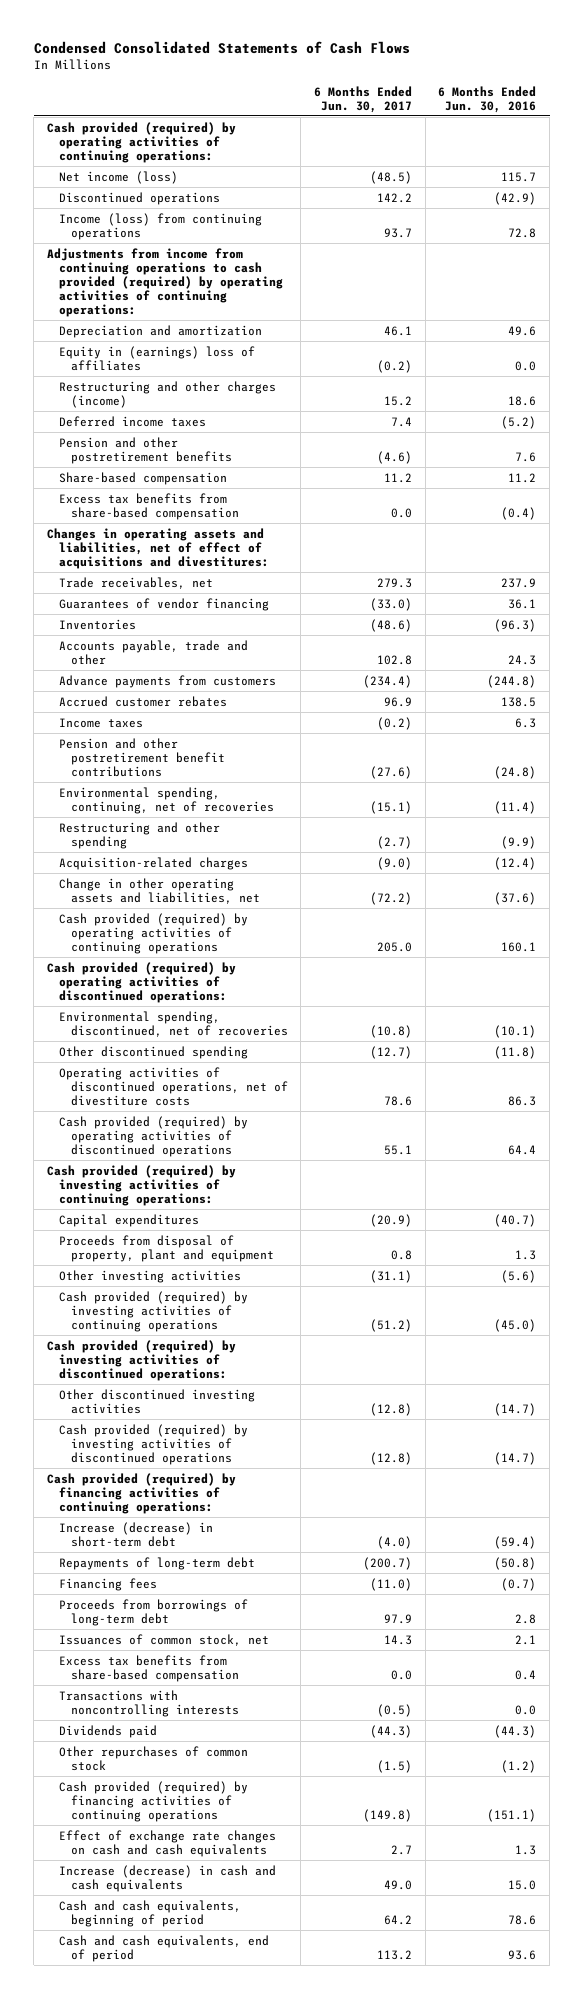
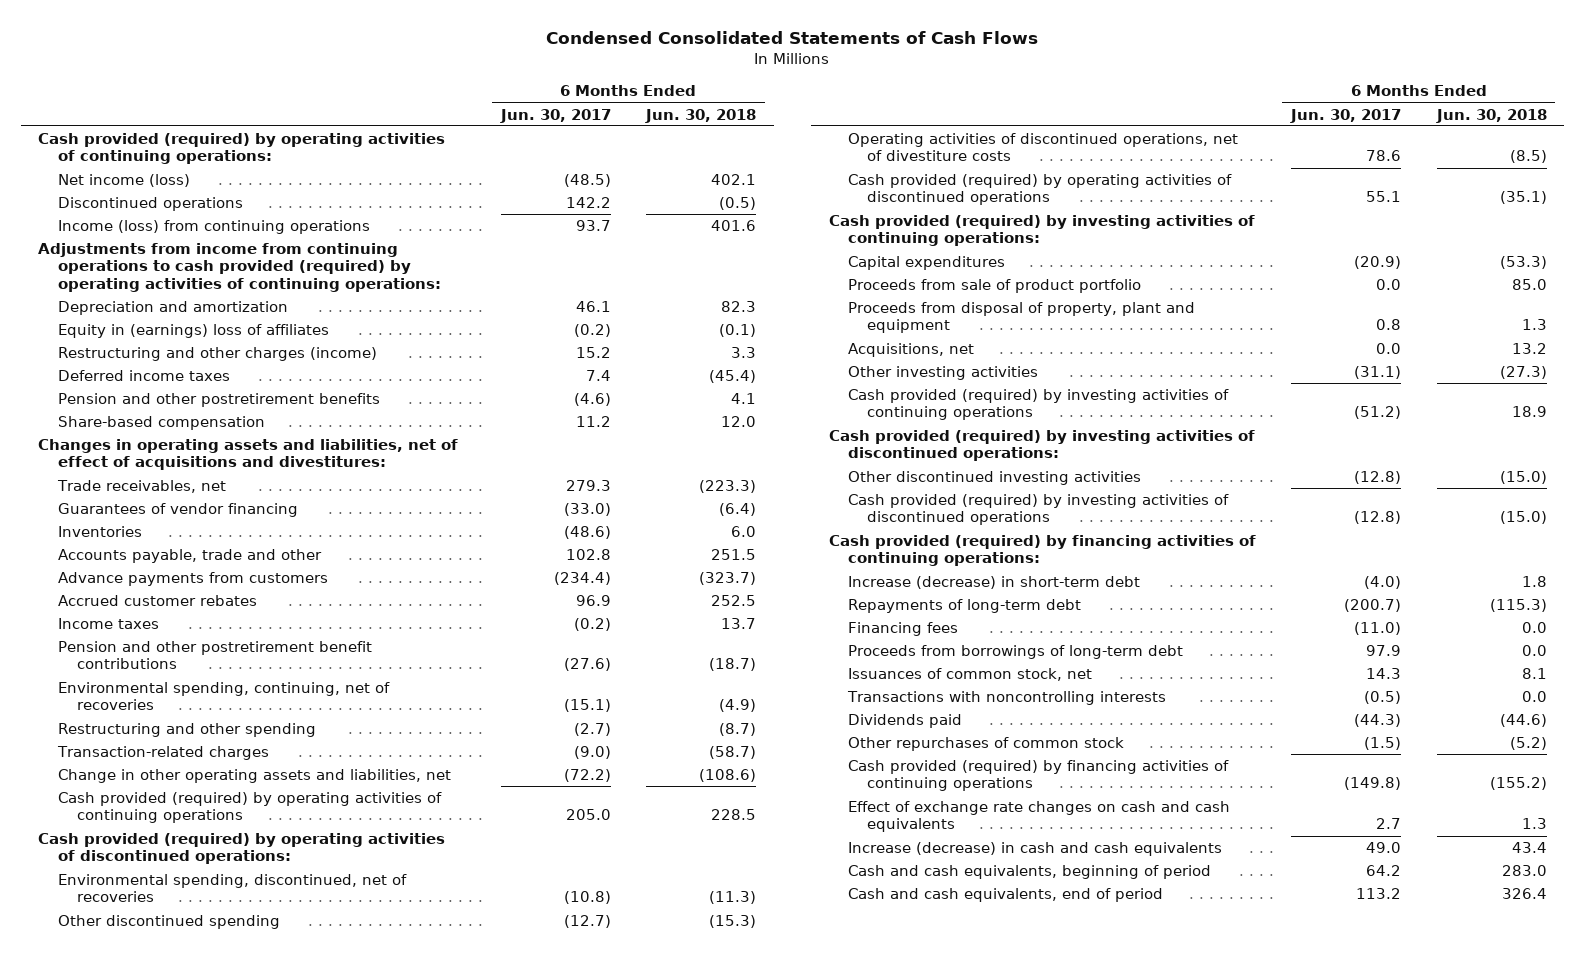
- | 6 Months Ended Jun. 30, 2017 | 6 Months Ended Jun. 30, 2016
+ | 6 Months Ended Jun. 30, 2017 | 6 Months Ended Jun. 30, 2018
- Excess tax benefits from share-based compensation | 0.0 | (0.4)
- Acquisition-related charges | (9.0) | (12.4)
+ Transaction-related charges | (9.0) | (58.7)
+ Proceeds from sale of product portfolio | 0.0 | 85.0
+ Acquisitions, net | 0.0 | 13.2
- Excess tax benefits from share-based compensation | 0.0 | 0.4

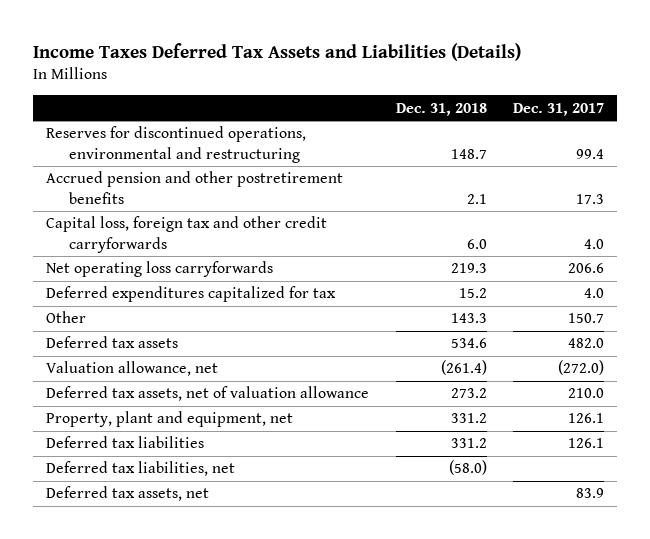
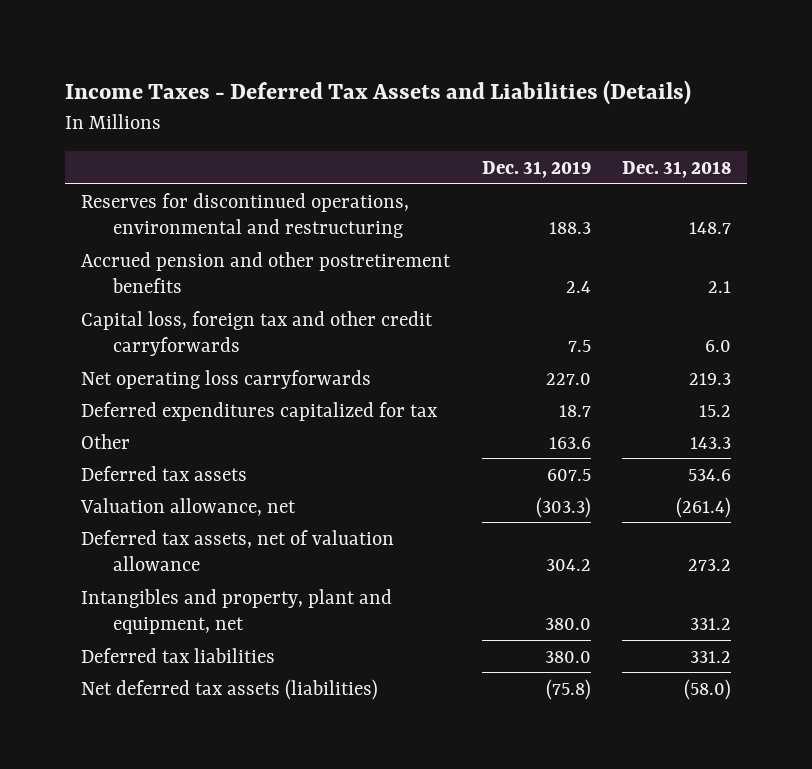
- Income Taxes Deferred Tax Assets and Liabilities (Details)
+ Income Taxes - Deferred Tax Assets and Liabilities (Details)
- | Dec. 31, 2018 | Dec. 31, 2017
+ | Dec. 31, 2019 | Dec. 31, 2018
- Property, plant and equipment, net | 331.2 | 126.1
+ Intangibles and property, plant and equipment, net | 380.0 | 331.2
- Deferred tax liabilities, net | (58.0) |
- Deferred tax assets, net | | 83.9
+ Net deferred tax assets (liabilities) | (75.8) | (58.0)

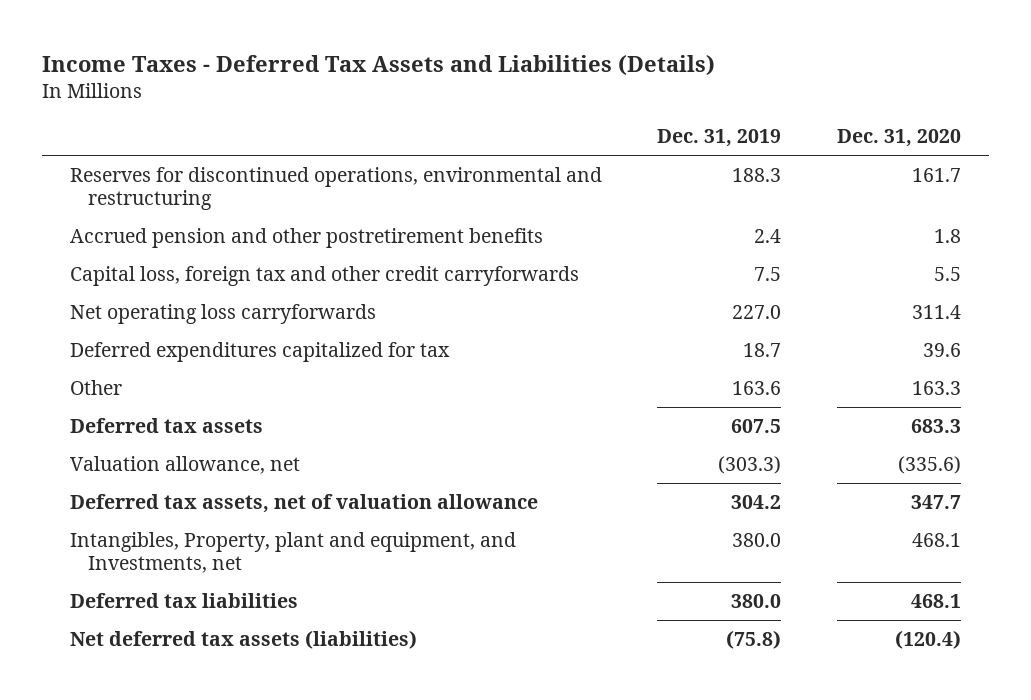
- | Dec. 31, 2019 | Dec. 31, 2018
+ | Dec. 31, 2019 | Dec. 31, 2020
- Intangibles and property, plant and equipment, net | 380.0 | 331.2
+ Intangibles, Property, plant and equipment, and Investments, net | 380.0 | 468.1

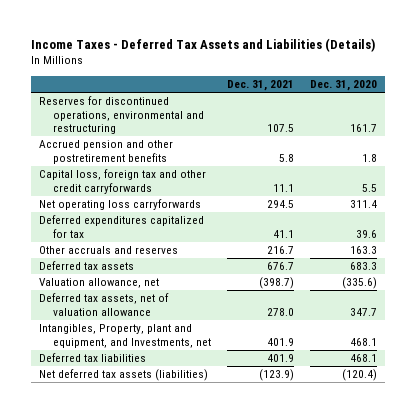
- | Dec. 31, 2019 | Dec. 31, 2020
+ | Dec. 31, 2021 | Dec. 31, 2020
- Other | 163.6 | 163.3
+ Other accruals and reserves | 216.7 | 163.3

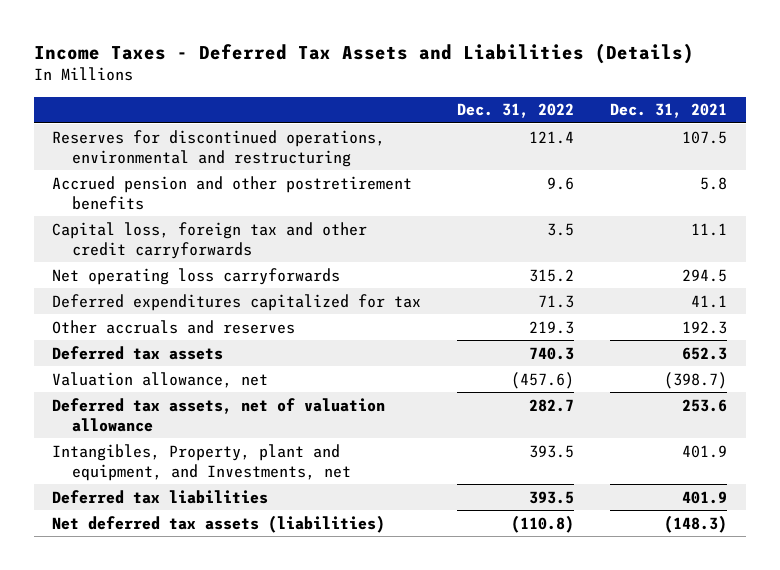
- | Dec. 31, 2021 | Dec. 31, 2020
+ | Dec. 31, 2022 | Dec. 31, 2021
- Other accruals and reserves | 216.7 | 163.3
- Deferred tax assets | 676.7 | 683.3
+ Other accruals and reserves | 219.3 | 192.3
+ Deferred tax assets | 740.3 | 652.3
- Deferred tax assets, net of valuation allowance | 278.0 | 347.7
+ Deferred tax assets, net of valuation allowance | 282.7 | 253.6
- Net deferred tax assets (liabilities) | (123.9) | (120.4)
+ Net deferred tax assets (liabilities) | (110.8) | (148.3)

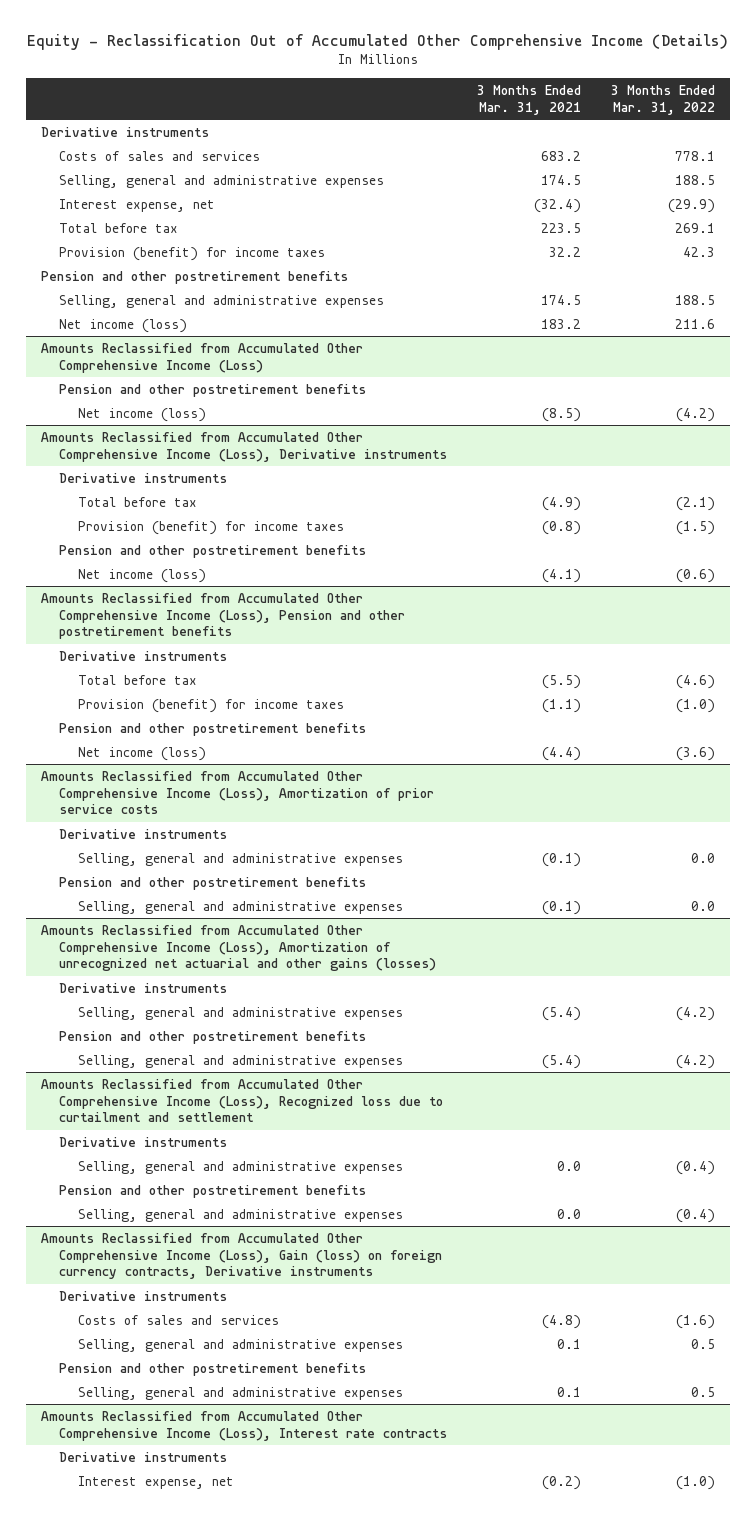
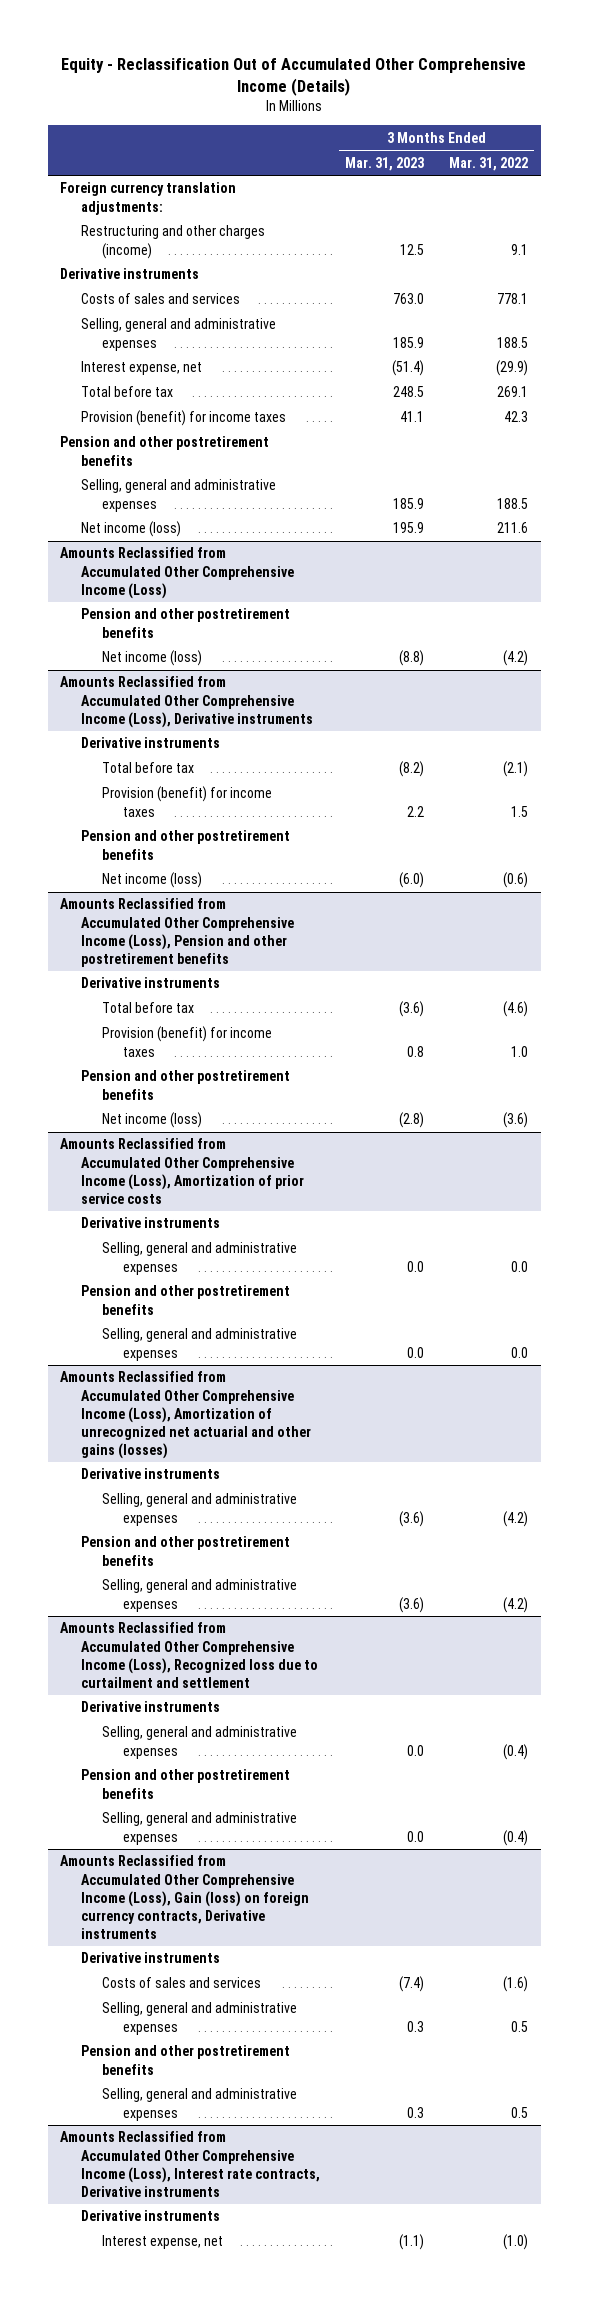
- | 3 Months Ended Mar. 31, 2021 | 3 Months Ended Mar. 31, 2022
+ | 3 Months Ended Mar. 31, 2023 | 3 Months Ended Mar. 31, 2022
+ Foreign currency translation adjustments:
+ Restructuring and other charges (income) | 12.5 | 9.1
@ Amounts Reclassified from Accumulated Other Comprehensive Income (Loss), Derivative instruments
- Provision (benefit) for income taxes | (0.8) | (1.5)
+ Provision (benefit) for income taxes | 2.2 | 1.5
@ Amounts Reclassified from Accumulated Other Comprehensive Income (Loss), Pension and other postretirement benefits
- Provision (benefit) for income taxes | (1.1) | (1.0)
+ Provision (benefit) for income taxes | 0.8 | 1.0
- Amounts Reclassified from Accumulated Other Comprehensive Income (Loss), Interest rate contracts
+ Amounts Reclassified from Accumulated Other Comprehensive Income (Loss), Interest rate contracts, Derivative instruments

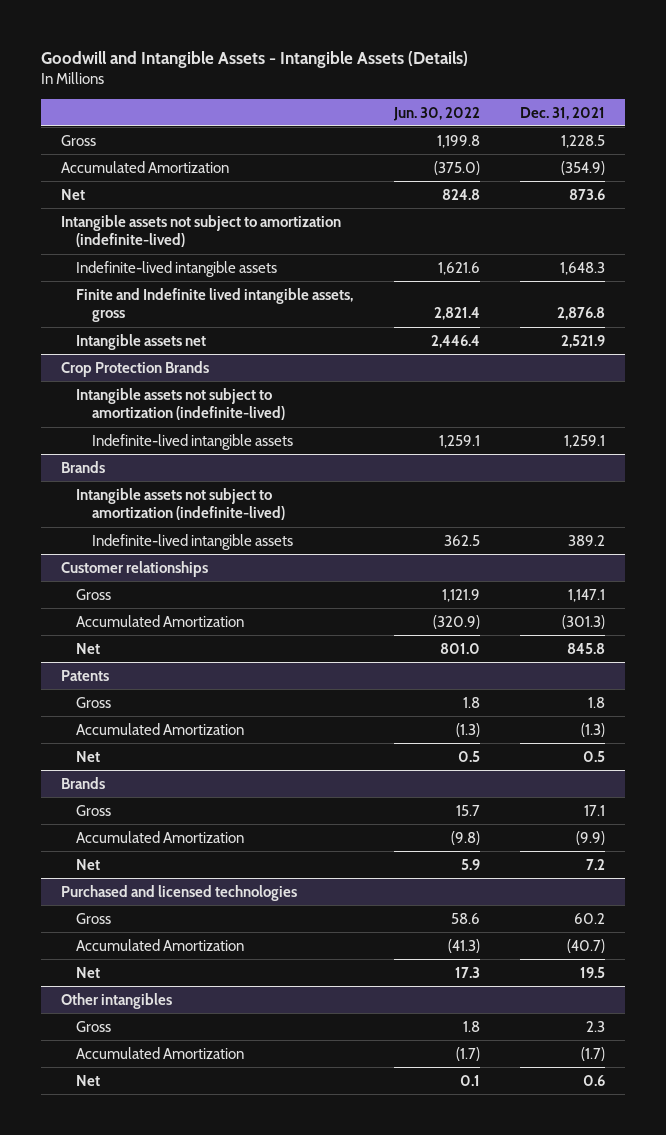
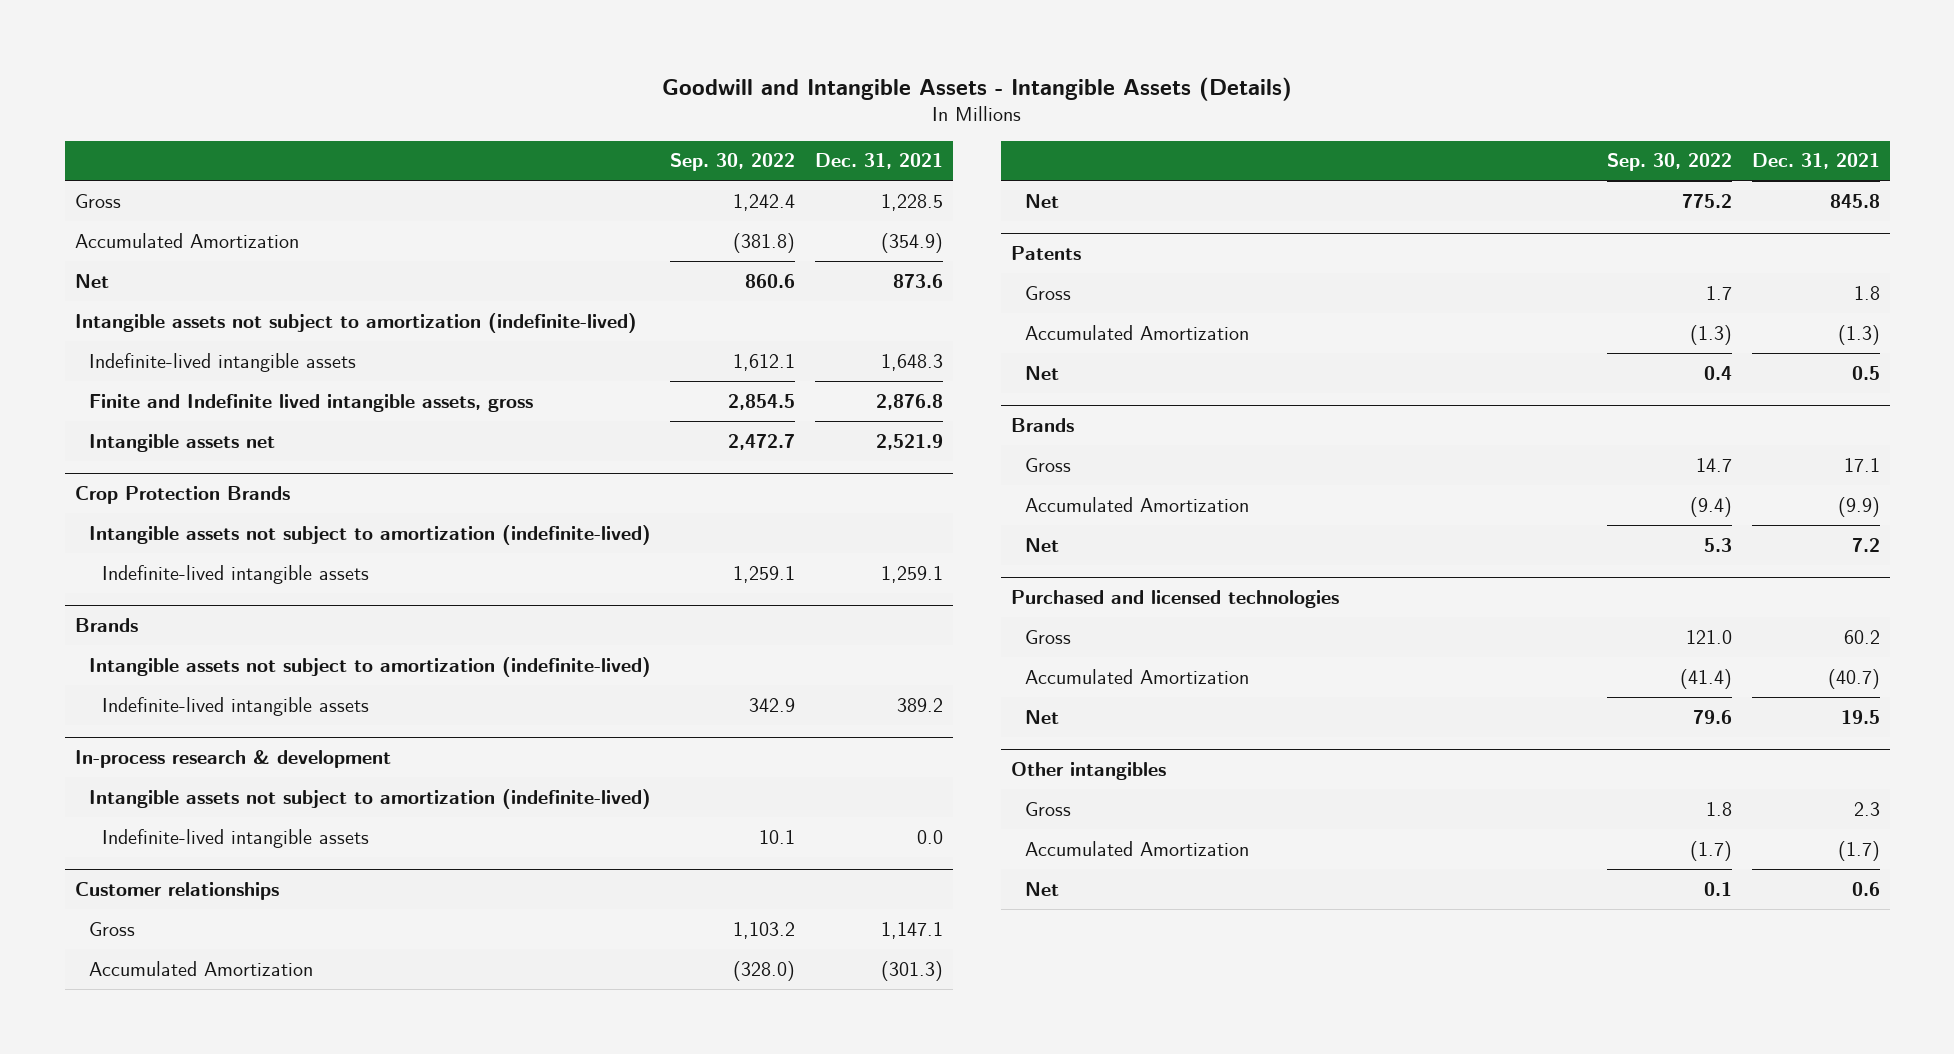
- | Jun. 30, 2022 | Dec. 31, 2021
+ | Sep. 30, 2022 | Dec. 31, 2021
+ In-process research & development
+ Intangible assets not subject to amortization (indefinite-lived)
+ Indefinite-lived intangible assets | 10.1 | 0.0

